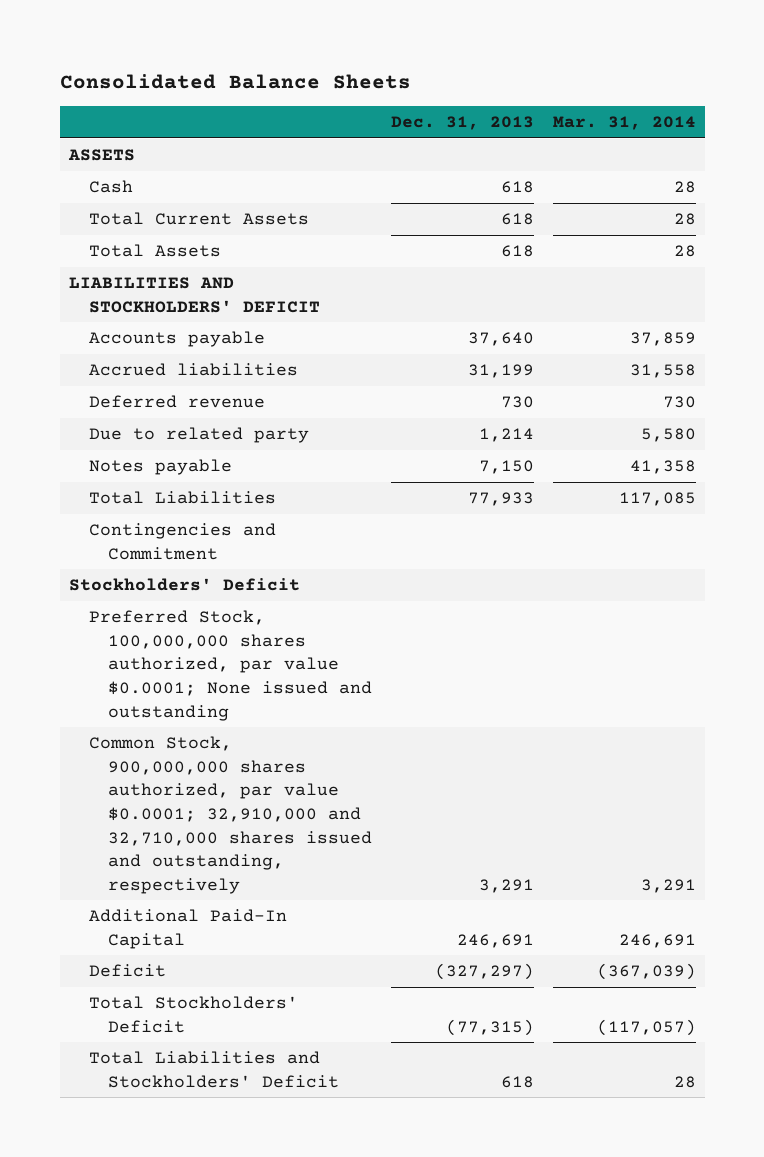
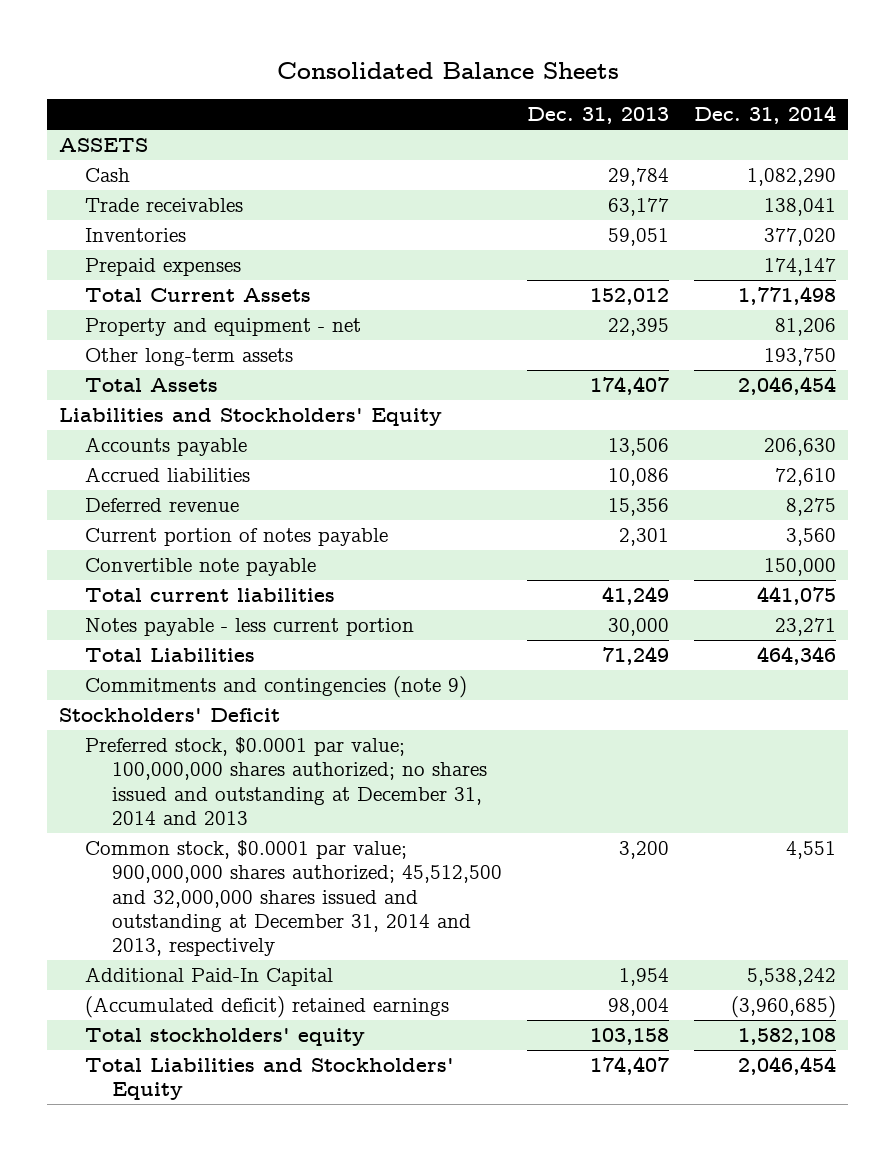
- | Dec. 31, 2013 | Mar. 31, 2014
+ | Dec. 31, 2013 | Dec. 31, 2014
- Cash | 618 | 28
- Total Current Assets | 618 | 28
- Total Assets | 618 | 28
- LIABILITIES AND STOCKHOLDERS' DEFICIT
- Accounts payable | 37,640 | 37,859
- Accrued liabilities | 31,199 | 31,558
- Deferred revenue | 730 | 730
- Due to related party | 1,214 | 5,580
- Notes payable | 7,150 | 41,358
- Total Liabilities | 77,933 | 117,085
- Contingencies and Commitment
+ Cash | 29,784 | 1,082,290
+ Trade receivables | 63,177 | 138,041
+ Inventories | 59,051 | 377,020
+ Prepaid expenses | | 174,147
+ Total Current Assets | 152,012 | 1,771,498
+ Property and equipment - net | 22,395 | 81,206
+ Other long-term assets | | 193,750
+ Total Assets | 174,407 | 2,046,454
+ Liabilities and Stockholders' Equity
+ Accounts payable | 13,506 | 206,630
+ Accrued liabilities | 10,086 | 72,610
+ Deferred revenue | 15,356 | 8,275
+ Current portion of notes payable | 2,301 | 3,560
+ Convertible note payable | | 150,000
+ Total current liabilities | 41,249 | 441,075
+ Notes payable - less current portion | 30,000 | 23,271
+ Total Liabilities | 71,249 | 464,346
+ Commitments and contingencies (note 9)
- Preferred Stock, 100,000,000 shares authorized, par value $0.0001; None issued and outstanding
- Common Stock, 900,000,000 shares authorized, par value $0.0001; 32,910,000 and 32,710,000 shares issued and outstanding, respectively | 3,291 | 3,291
- Additional Paid-In Capital | 246,691 | 246,691
- Deficit | (327,297) | (367,039)
- Total Stockholders' Deficit | (77,315) | (117,057)
- Total Liabilities and Stockholders' Deficit | 618 | 28
+ Preferred stock, $0.0001 par value; 100,000,000 shares authorized; no shares issued and outstanding at December 31, 2014 and 2013
+ Common stock, $0.0001 par value; 900,000,000 shares authorized; 45,512,500 and 32,000,000 shares issued and outstanding at December 31, 2014 and 2013, respectively | 3,200 | 4,551
+ Additional Paid-In Capital | 1,954 | 5,538,242
+ (Accumulated deficit) retained earnings | 98,004 | (3,960,685)
+ Total stockholders' equity | 103,158 | 1,582,108
+ Total Liabilities and Stockholders' Equity | 174,407 | 2,046,454

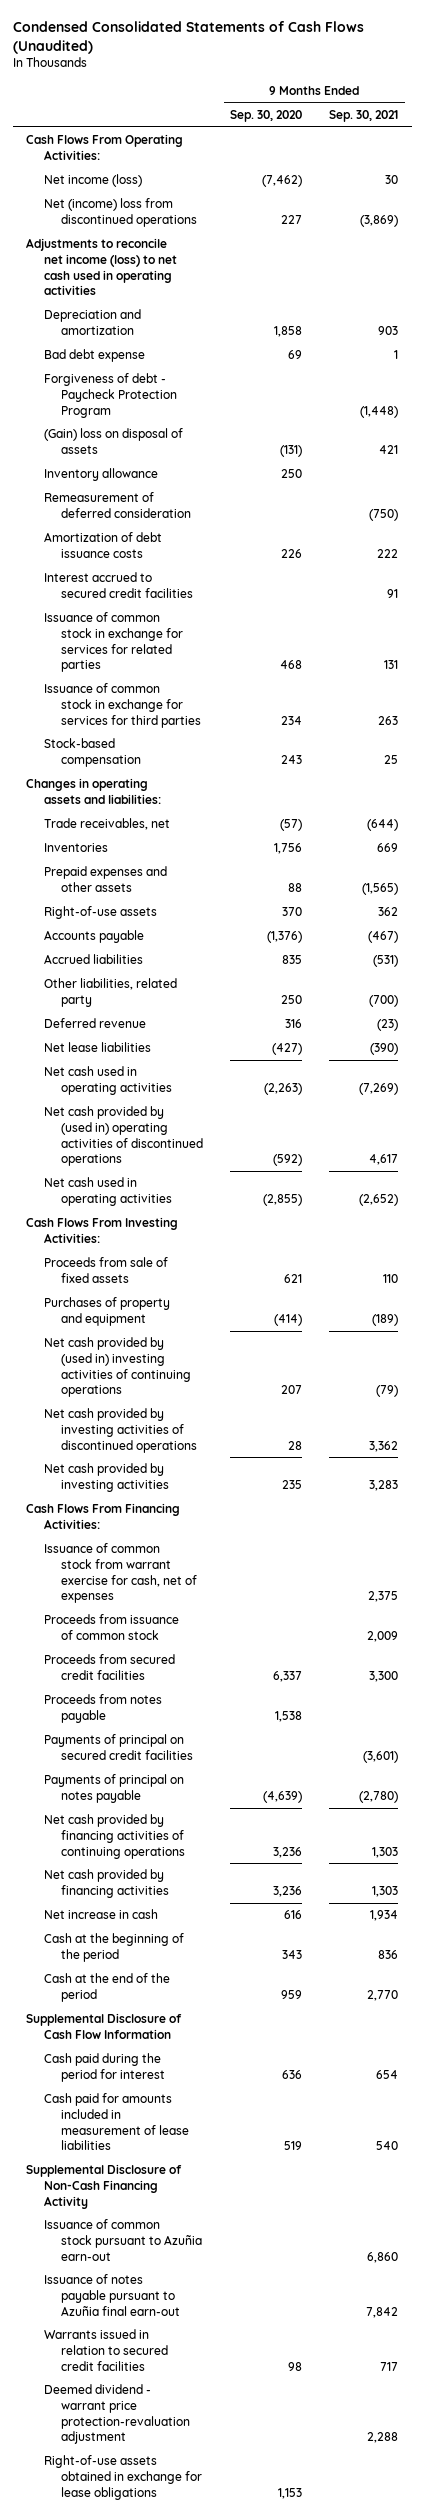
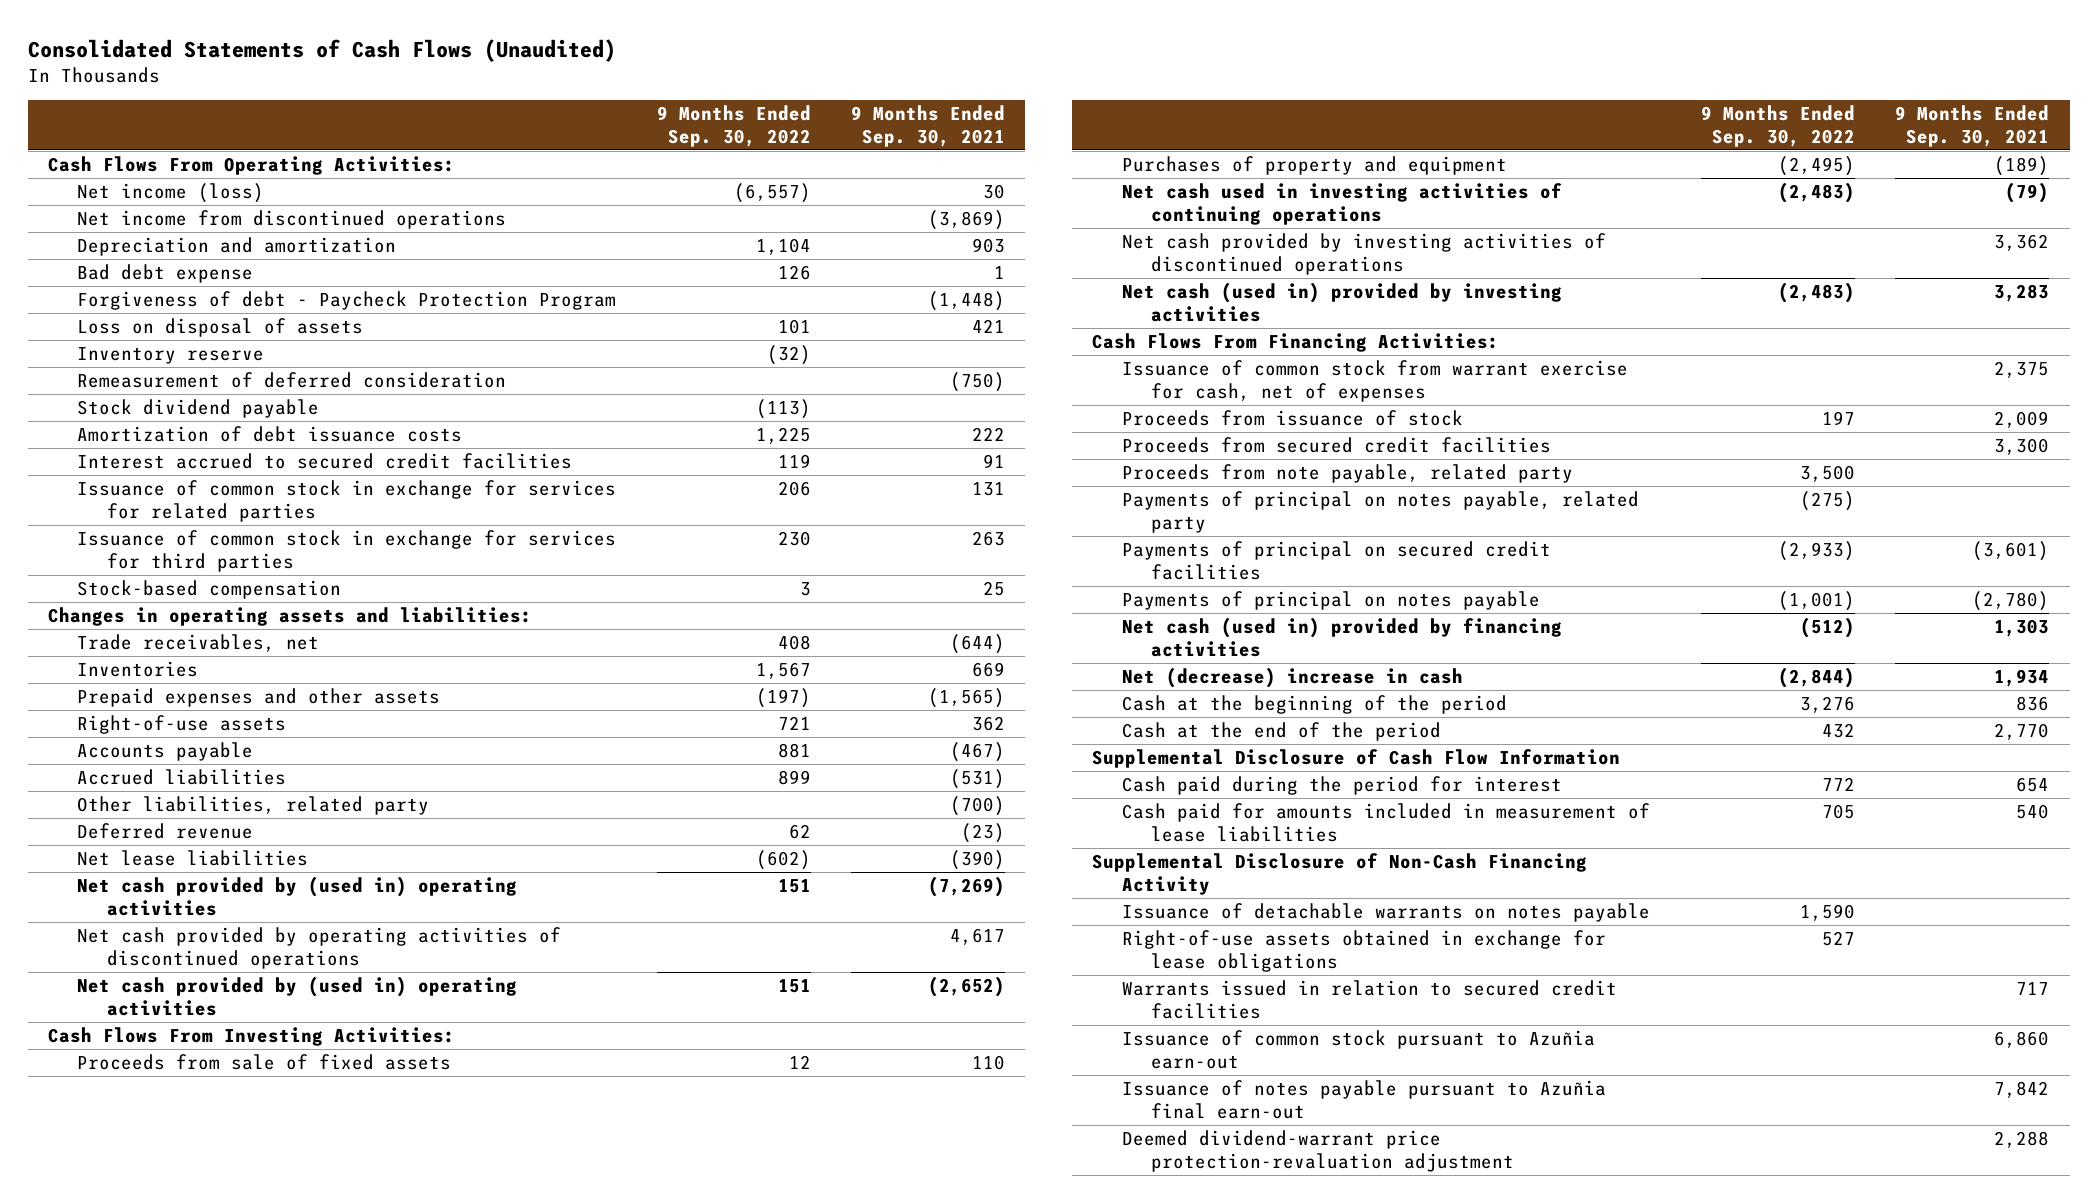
- Condensed Consolidated Statements of Cash Flows (Unaudited)
+ Consolidated Statements of Cash Flows (Unaudited)
- | 9 Months Ended Sep. 30, 2020 | 9 Months Ended Sep. 30, 2021
+ | 9 Months Ended Sep. 30, 2022 | 9 Months Ended Sep. 30, 2021
- Net (income) loss from discontinued operations | 227 | (3,869)
- Adjustments to reconcile net income (loss) to net cash used in operating activities
+ Net income from discontinued operations | | (3,869)
- (Gain) loss on disposal of assets | (131) | 421
- Inventory allowance | 250 |
+ Loss on disposal of assets | 101 | 421
+ Inventory reserve | (32) |
+ Stock dividend payable | (113) |
- Net cash used in operating activities | (2,263) | (7,269)
- Net cash provided by (used in) operating activities of discontinued operations | (592) | 4,617
- Net cash used in operating activities | (2,855) | (2,652)
+ Net cash provided by (used in) operating activities | 151 | (7,269)
+ Net cash provided by operating activities of discontinued operations | | 4,617
+ Net cash provided by (used in) operating activities | 151 | (2,652)
- Net cash provided by (used in) investing activities of continuing operations | 207 | (79)
+ Net cash used in investing activities of continuing operations | (2,483) | (79)
- Net cash provided by investing activities | 235 | 3,283
+ Net cash (used in) provided by investing activities | (2,483) | 3,283
- Proceeds from issuance of common stock | | 2,009
+ Proceeds from issuance of stock | 197 | 2,009
- Proceeds from notes payable | 1,538 |
+ Proceeds from note payable, related party | 3,500 |
+ Payments of principal on notes payable, related party | (275) |
- Net cash provided by financing activities of continuing operations | 3,236 | 1,303
- Net cash provided by financing activities | 3,236 | 1,303
- Net increase in cash | 616 | 1,934
+ Net cash (used in) provided by financing activities | (512) | 1,303
+ Net (decrease) increase in cash | (2,844) | 1,934
+ Issuance of detachable warrants on notes payable | 1,590 |
moved up: Right-of-use assets obtained in exchange for lease obligations | 527 |
moved up: Warrants issued in relation to secured credit facilities | | 717
- Deemed dividend - warrant price protection-revaluation adjustment | | 2,288
+ Deemed dividend-warrant price protection-revaluation adjustment | | 2,288

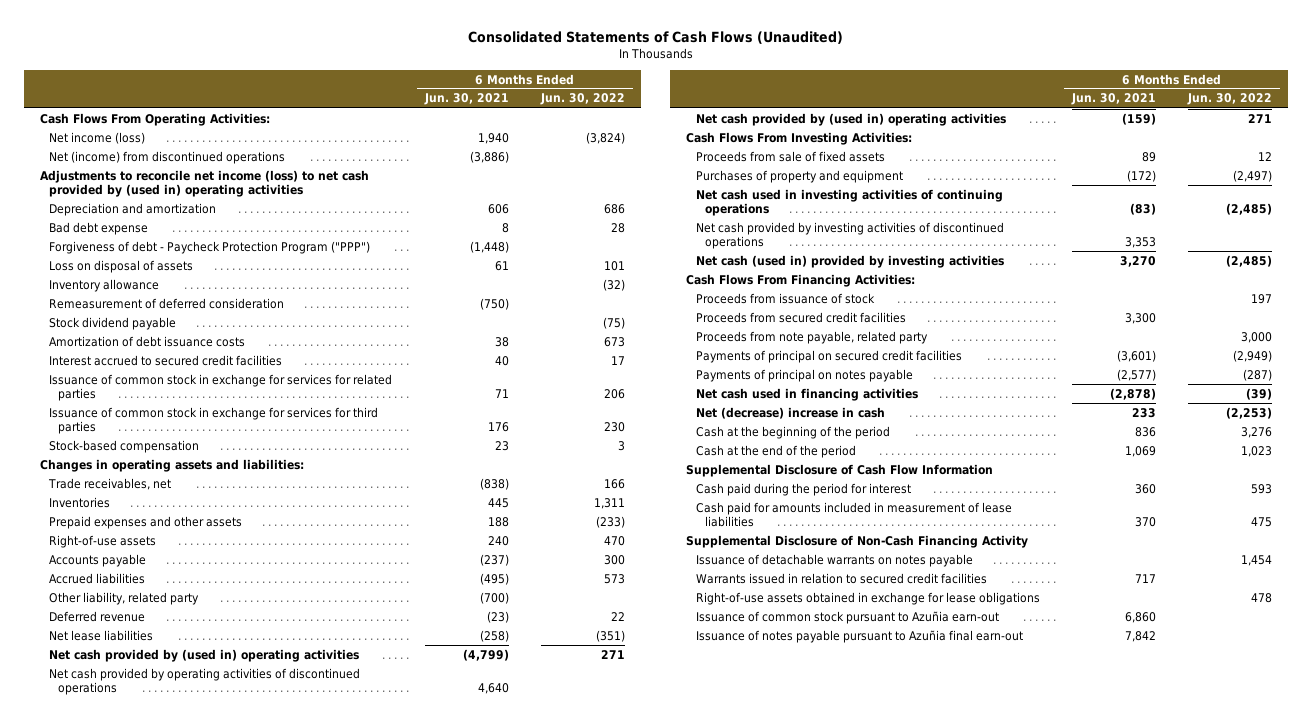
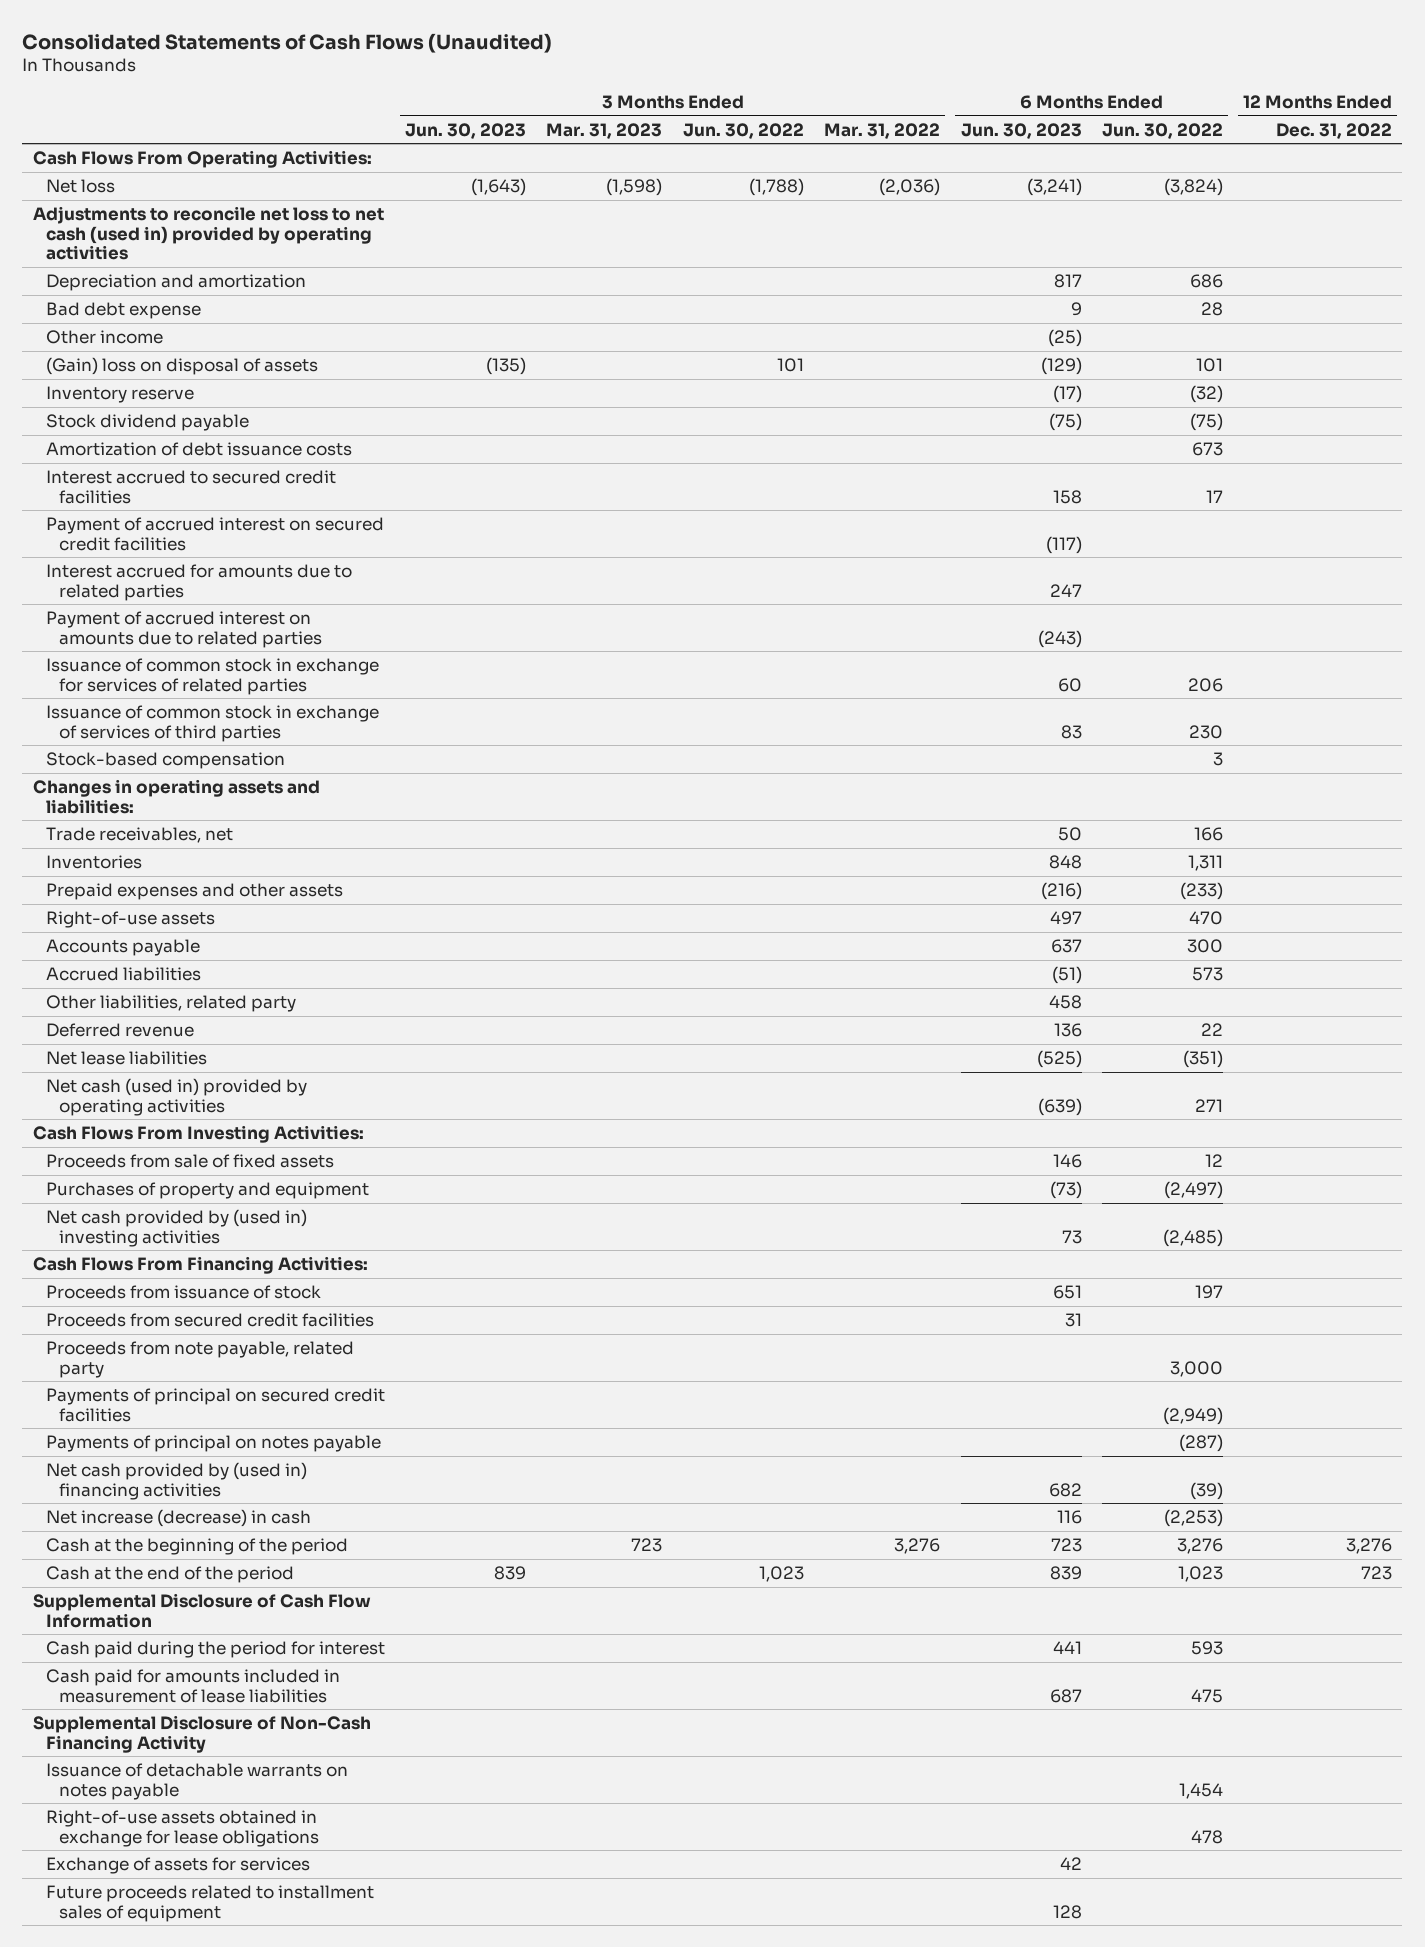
- | 6 Months Ended Jun. 30, 2021 | 6 Months Ended Jun. 30, 2022
+ | 3 Months Ended Jun. 30, 2023 | 3 Months Ended Mar. 31, 2023 | 3 Months Ended Jun. 30, 2022 | 3 Months Ended Mar. 31, 2022 | 6 Months Ended Jun. 30, 2023 | 6 Months Ended Jun. 30, 2022 | 12 Months Ended Dec. 31, 2022
- Net income (loss) | 1,940 | (3,824)
- Net (income) from discontinued operations | (3,886) |
- Adjustments to reconcile net income (loss) to net cash provided by (used in) operating activities
+ Net loss | (1,643) | (1,598) | (1,788) | (2,036) | (3,241) | (3,824) |
+ Adjustments to reconcile net loss to net cash (used in) provided by operating activities
- Forgiveness of debt - Paycheck Protection Program ("PPP") | (1,448) |
- Loss on disposal of assets | 61 | 101
- Inventory allowance | | (32)
- Remeasurement of deferred consideration | (750) |
+ Other income | | | | | (25) | |
+ (Gain) loss on disposal of assets | (135) | | 101 | | (129) | 101 |
+ Inventory reserve | | | | | (17) | (32) |
- Issuance of common stock in exchange for services for related parties | 71 | 206
- Issuance of common stock in exchange for services for third parties | 176 | 230
+ Payment of accrued interest on secured credit facilities | | | | | (117) | |
+ Interest accrued for amounts due to related parties | | | | | 247 | |
+ Payment of accrued interest on amounts due to related parties | | | | | (243) | |
+ Issuance of common stock in exchange for services of related parties | | | | | 60 | 206 |
+ Issuance of common stock in exchange of services of third parties | | | | | 83 | 230 |
- Other liability, related party | (700) |
+ Other liabilities, related party | | | | | 458 | |
- Net cash provided by (used in) operating activities | (4,799) | 271
- Net cash provided by operating activities of discontinued operations | 4,640 |
- Net cash provided by (used in) operating activities | (159) | 271
+ Net cash (used in) provided by operating activities | | | | | (639) | 271 |
- Net cash used in investing activities of continuing operations | (83) | (2,485)
- Net cash provided by investing activities of discontinued operations | 3,353 |
- Net cash (used in) provided by investing activities | 3,270 | (2,485)
+ Net cash provided by (used in) investing activities | | | | | 73 | (2,485) |
- Net cash used in financing activities | (2,878) | (39)
- Net (decrease) increase in cash | 233 | (2,253)
+ Net cash provided by (used in) financing activities | | | | | 682 | (39) |
+ Net increase (decrease) in cash | | | | | 116 | (2,253) |
- Warrants issued in relation to secured credit facilities | 717 |
- Issuance of common stock pursuant to Azuñia earn-out | 6,860 |
- Issuance of notes payable pursuant to Azuñia final earn-out | 7,842 |
+ Exchange of assets for services | | | | | 42 | |
+ Future proceeds related to installment sales of equipment | | | | | 128 | |

